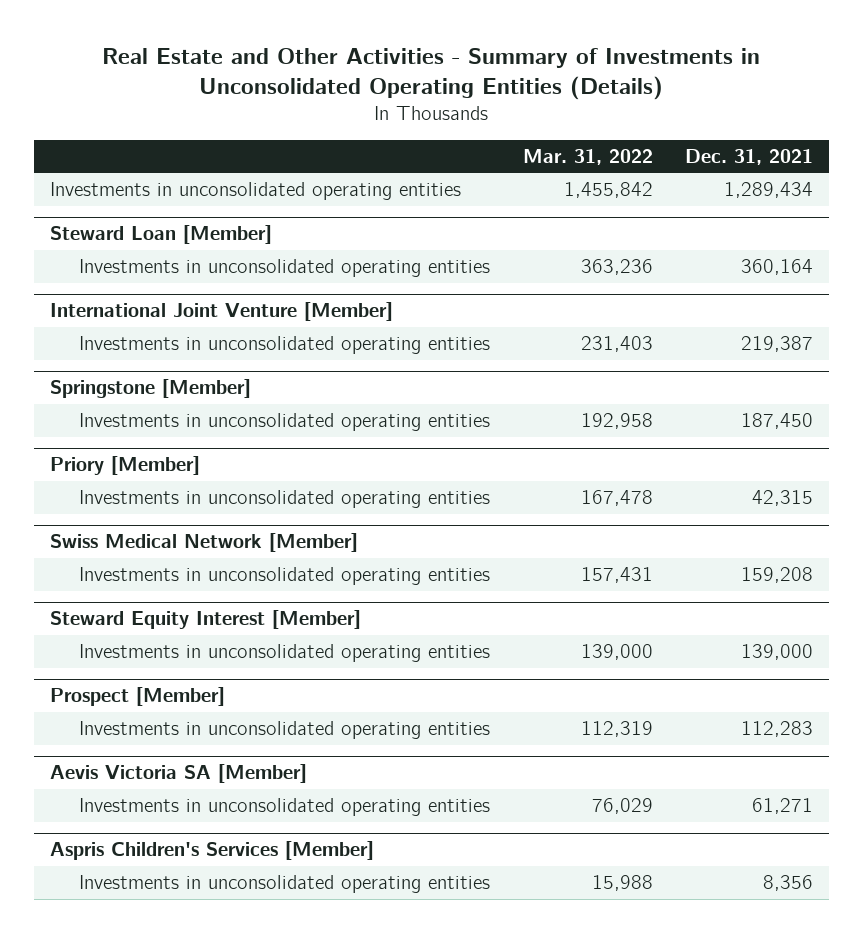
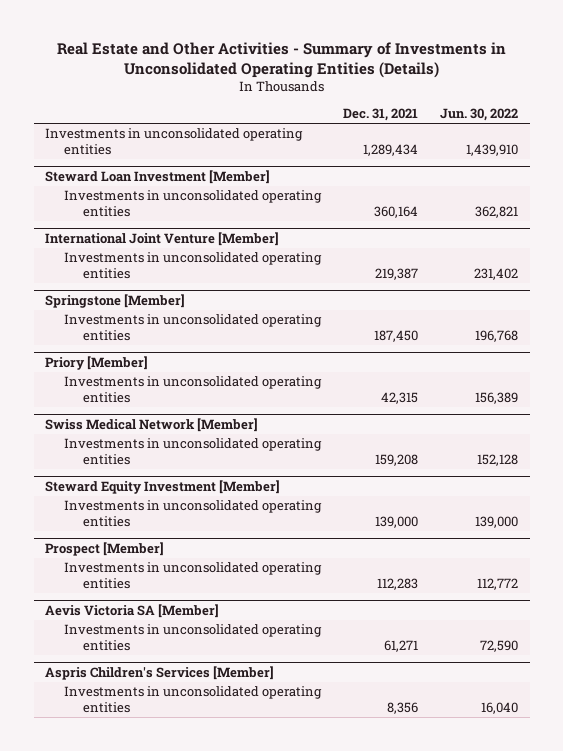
- | Mar. 31, 2022 | Dec. 31, 2021
+ | Dec. 31, 2021 | Jun. 30, 2022
- Steward Loan [Member]
+ Steward Loan Investment [Member]
- Steward Equity Interest [Member]
+ Steward Equity Investment [Member]

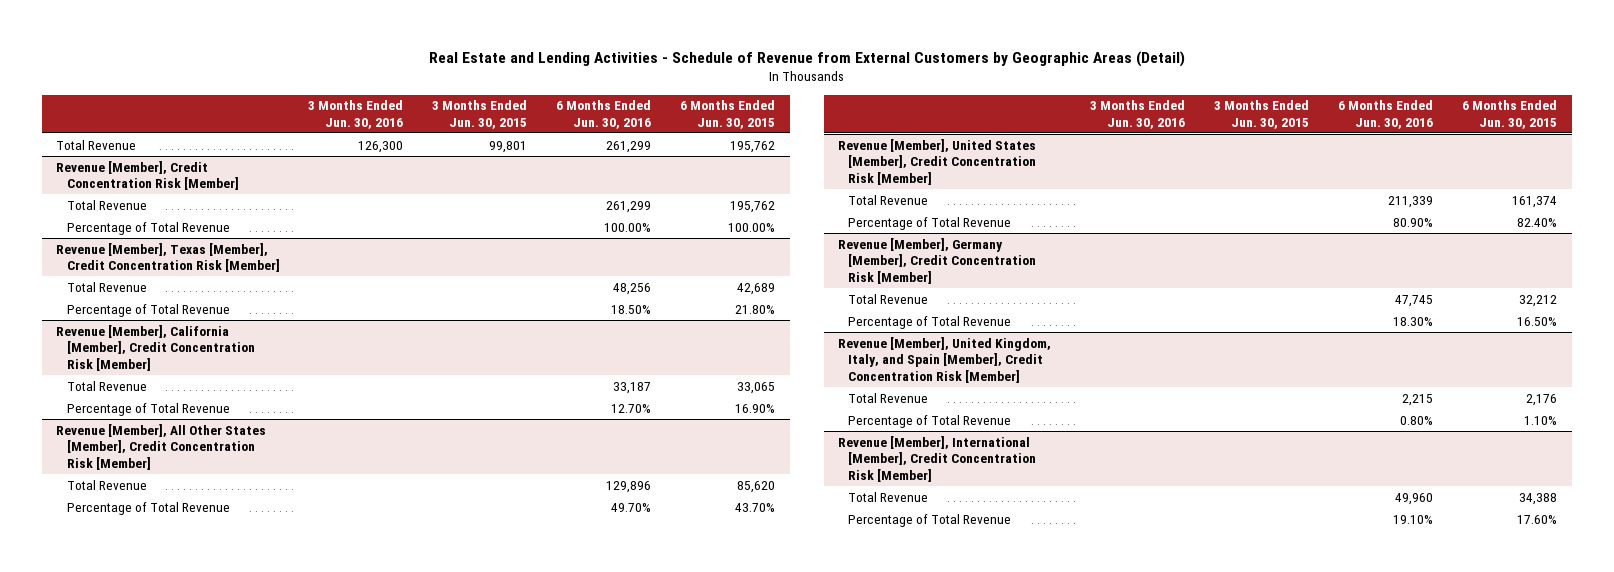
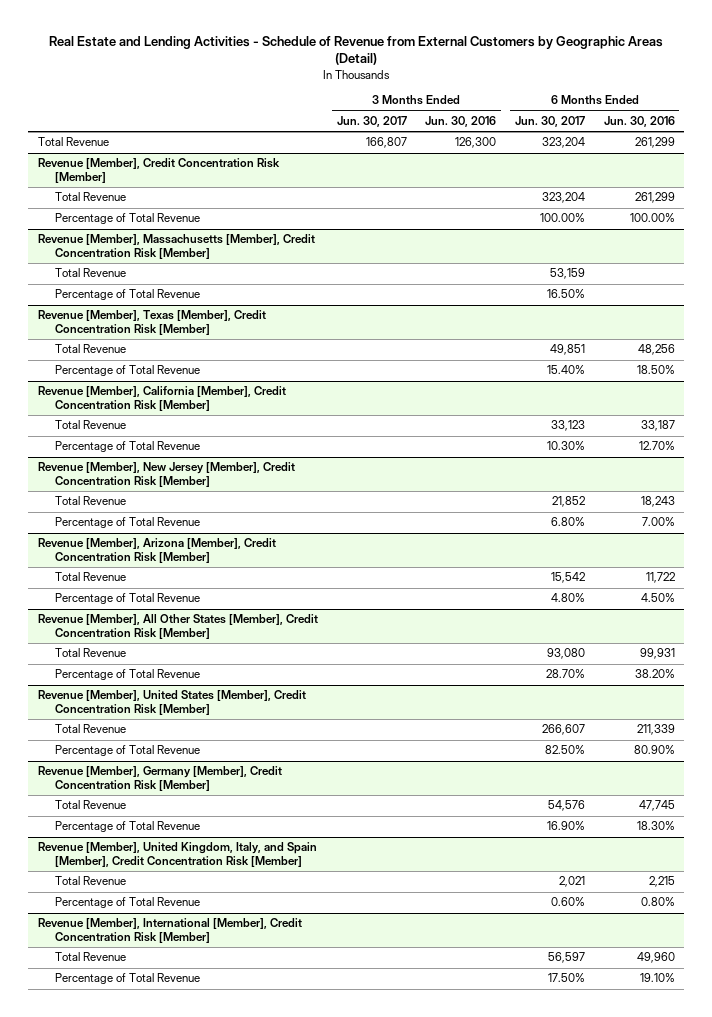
- | 3 Months Ended Jun. 30, 2016 | 3 Months Ended Jun. 30, 2015 | 6 Months Ended Jun. 30, 2016 | 6 Months Ended Jun. 30, 2015
+ | 3 Months Ended Jun. 30, 2017 | 3 Months Ended Jun. 30, 2016 | 6 Months Ended Jun. 30, 2017 | 6 Months Ended Jun. 30, 2016
+ Revenue [Member], Massachusetts [Member], Credit Concentration Risk [Member]
+ Total Revenue | | | 53,159 |
+ Percentage of Total Revenue | | | 16.50% |
+ Revenue [Member], New Jersey [Member], Credit Concentration Risk [Member]
+ Total Revenue | | | 21,852 | 18,243
+ Percentage of Total Revenue | | | 6.80% | 7.00%
+ Revenue [Member], Arizona [Member], Credit Concentration Risk [Member]
+ Total Revenue | | | 15,542 | 11,722
+ Percentage of Total Revenue | | | 4.80% | 4.50%
@ Revenue [Member], All Other States [Member], Credit Concentration Risk [Member]
- Total Revenue | | | 129,896 | 85,620
- Percentage of Total Revenue | | | 49.70% | 43.70%
+ Total Revenue | | | 93,080 | 99,931
+ Percentage of Total Revenue | | | 28.70% | 38.20%

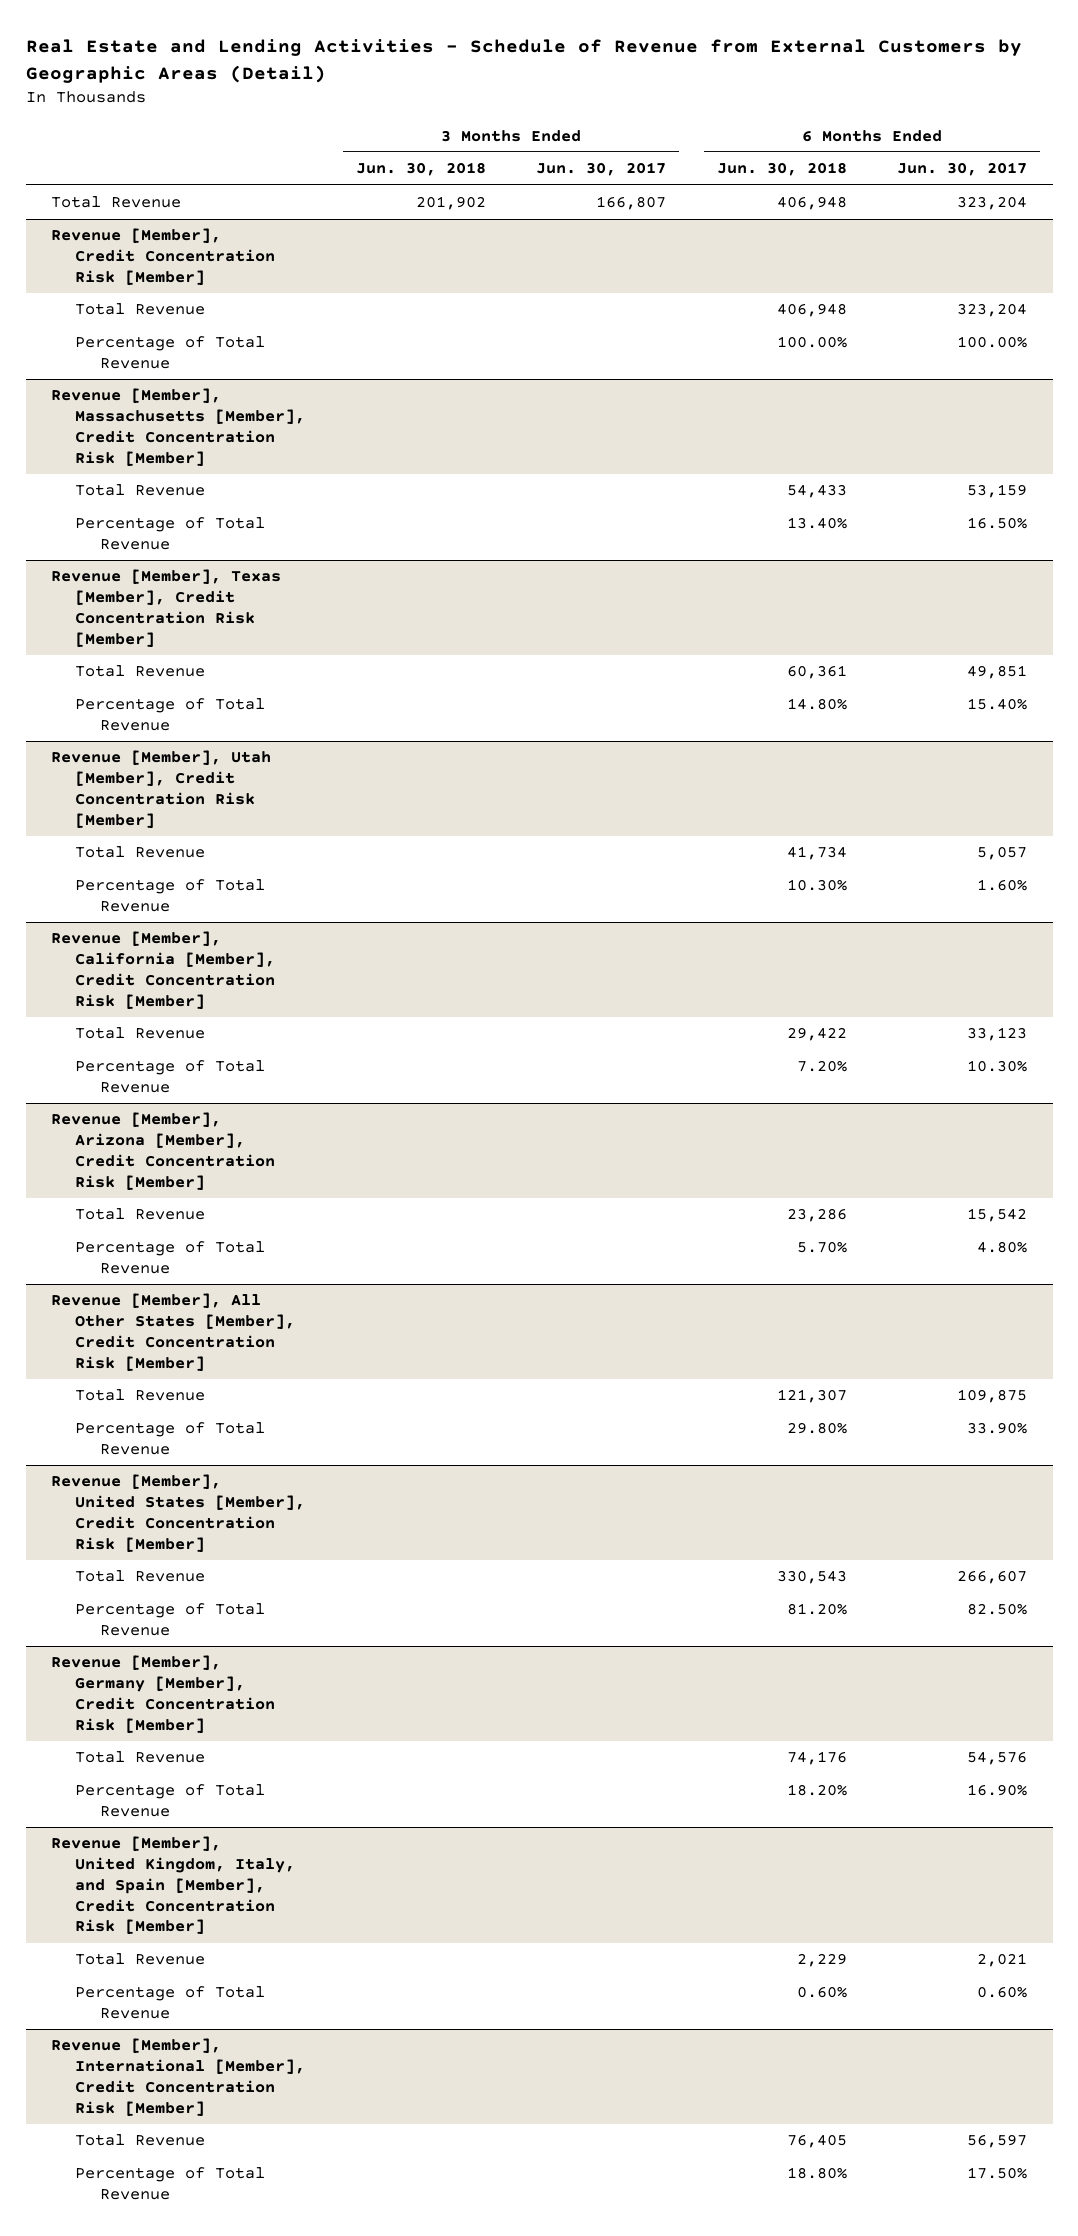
- | 3 Months Ended Jun. 30, 2017 | 3 Months Ended Jun. 30, 2016 | 6 Months Ended Jun. 30, 2017 | 6 Months Ended Jun. 30, 2016
+ | 3 Months Ended Jun. 30, 2018 | 3 Months Ended Jun. 30, 2017 | 6 Months Ended Jun. 30, 2018 | 6 Months Ended Jun. 30, 2017
+ Revenue [Member], Utah [Member], Credit Concentration Risk [Member]
+ Total Revenue | | | 41,734 | 5,057
+ Percentage of Total Revenue | | | 10.30% | 1.60%
- Revenue [Member], New Jersey [Member], Credit Concentration Risk [Member]
- Total Revenue | | | 21,852 | 18,243
- Percentage of Total Revenue | | | 6.80% | 7.00%
@ Revenue [Member], All Other States [Member], Credit Concentration Risk [Member]
- Total Revenue | | | 93,080 | 99,931
- Percentage of Total Revenue | | | 28.70% | 38.20%
+ Total Revenue | | | 121,307 | 109,875
+ Percentage of Total Revenue | | | 29.80% | 33.90%

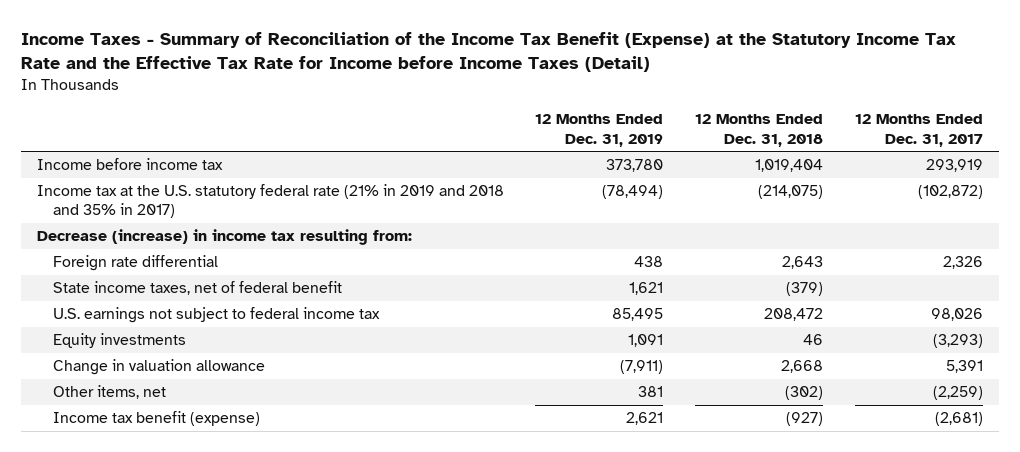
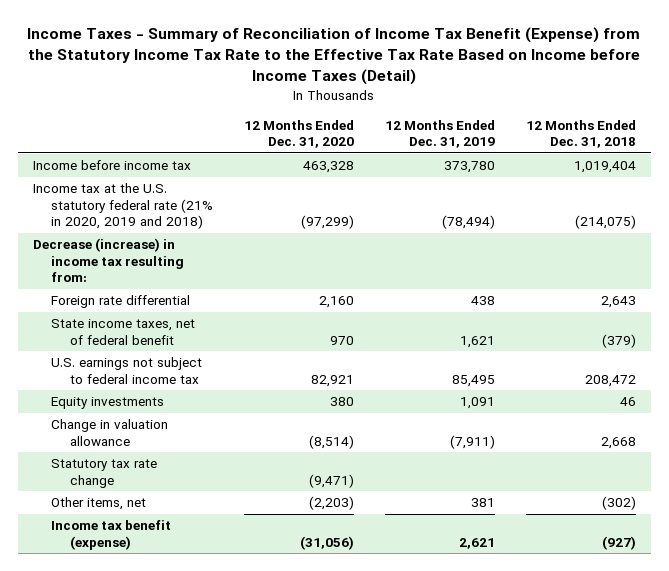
- Income Taxes - Summary of Reconciliation of the Income Tax Benefit (Expense) at the Statutory Income Tax Rate and the Effective Tax Rate for Income before Income Taxes (Detail)
+ Income Taxes - Summary of Reconciliation of Income Tax Benefit (Expense) from the Statutory Income Tax Rate to the Effective Tax Rate Based on Income before Income Taxes (Detail)
- | 12 Months Ended Dec. 31, 2019 | 12 Months Ended Dec. 31, 2018 | 12 Months Ended Dec. 31, 2017
+ | 12 Months Ended Dec. 31, 2020 | 12 Months Ended Dec. 31, 2019 | 12 Months Ended Dec. 31, 2018
- Income tax at the U.S. statutory federal rate (21% in 2019 and 2018 and 35% in 2017) | (78,494) | (214,075) | (102,872)
+ Income tax at the U.S. statutory federal rate (21% in 2020, 2019 and 2018) | (97,299) | (78,494) | (214,075)
+ Statutory tax rate change | (9,471) | |

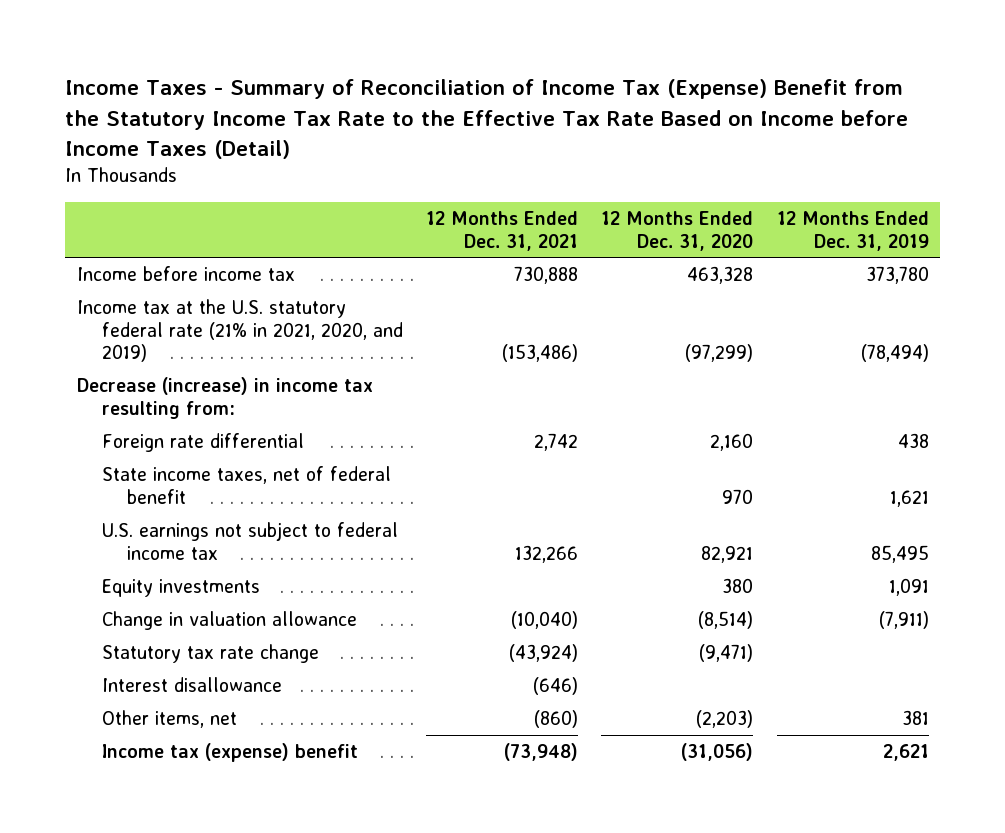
- Income Taxes - Summary of Reconciliation of Income Tax Benefit (Expense) from the Statutory Income Tax Rate to the Effective Tax Rate Based on Income before Income Taxes (Detail)
+ Income Taxes - Summary of Reconciliation of Income Tax (Expense) Benefit from the Statutory Income Tax Rate to the Effective Tax Rate Based on Income before Income Taxes (Detail)
- | 12 Months Ended Dec. 31, 2020 | 12 Months Ended Dec. 31, 2019 | 12 Months Ended Dec. 31, 2018
+ | 12 Months Ended Dec. 31, 2021 | 12 Months Ended Dec. 31, 2020 | 12 Months Ended Dec. 31, 2019
- Income tax at the U.S. statutory federal rate (21% in 2020, 2019 and 2018) | (97,299) | (78,494) | (214,075)
+ Income tax at the U.S. statutory federal rate (21% in 2021, 2020, and 2019) | (153,486) | (97,299) | (78,494)
+ Interest disallowance | (646) | |
- Income tax benefit (expense) | (31,056) | 2,621 | (927)
+ Income tax (expense) benefit | (73,948) | (31,056) | 2,621

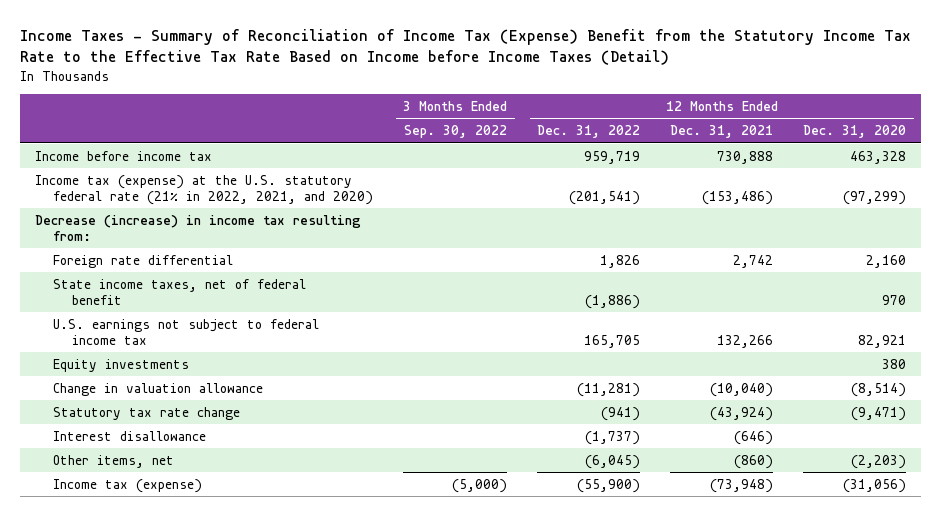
- | 12 Months Ended Dec. 31, 2021 | 12 Months Ended Dec. 31, 2020 | 12 Months Ended Dec. 31, 2019
+ | 3 Months Ended Sep. 30, 2022 | 12 Months Ended Dec. 31, 2022 | 12 Months Ended Dec. 31, 2021 | 12 Months Ended Dec. 31, 2020
- Income tax at the U.S. statutory federal rate (21% in 2021, 2020, and 2019) | (153,486) | (97,299) | (78,494)
+ Income tax (expense) at the U.S. statutory federal rate (21% in 2022, 2021, and 2020) | | (201,541) | (153,486) | (97,299)
- Income tax (expense) benefit | (73,948) | (31,056) | 2,621
+ Income tax (expense) | (5,000) | (55,900) | (73,948) | (31,056)

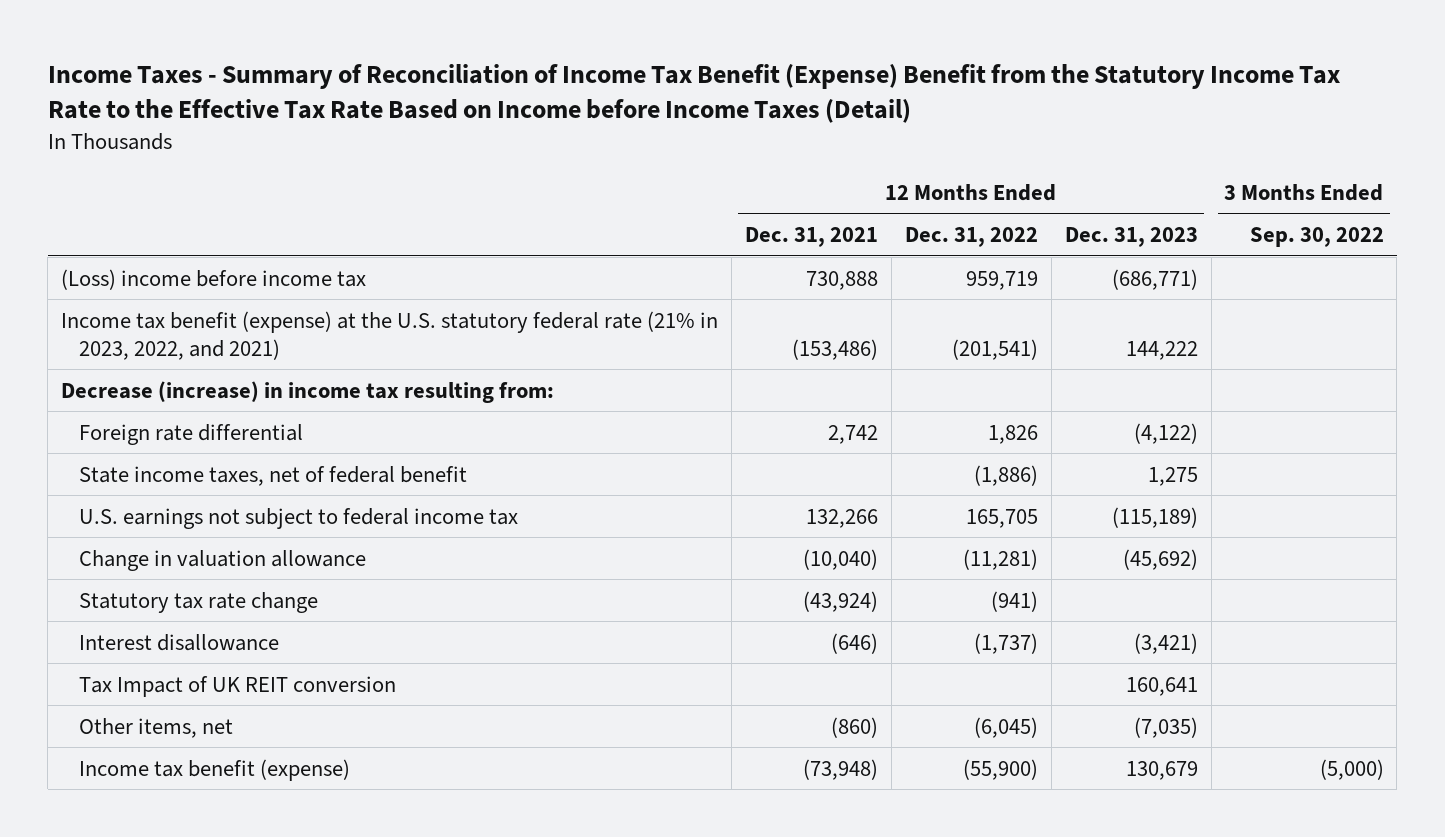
- Income Taxes - Summary of Reconciliation of Income Tax (Expense) Benefit from the Statutory Income Tax Rate to the Effective Tax Rate Based on Income before Income Taxes (Detail)
+ Income Taxes - Summary of Reconciliation of Income Tax Benefit (Expense) Benefit from the Statutory Income Tax Rate to the Effective Tax Rate Based on Income before Income Taxes (Detail)
- | 3 Months Ended Sep. 30, 2022 | 12 Months Ended Dec. 31, 2022 | 12 Months Ended Dec. 31, 2021 | 12 Months Ended Dec. 31, 2020
+ | 12 Months Ended Dec. 31, 2021 | 12 Months Ended Dec. 31, 2022 | 12 Months Ended Dec. 31, 2023 | 3 Months Ended Sep. 30, 2022
- Income before income tax | | 959,719 | 730,888 | 463,328
- Income tax (expense) at the U.S. statutory federal rate (21% in 2022, 2021, and 2020) | | (201,541) | (153,486) | (97,299)
+ (Loss) income before income tax | 730,888 | 959,719 | (686,771) |
+ Income tax benefit (expense) at the U.S. statutory federal rate (21% in 2023, 2022, and 2021) | (153,486) | (201,541) | 144,222 |
- Equity investments | | | | 380
+ Tax Impact of UK REIT conversion | | | 160,641 |
- Income tax (expense) | (5,000) | (55,900) | (73,948) | (31,056)
+ Income tax benefit (expense) | (73,948) | (55,900) | 130,679 | (5,000)

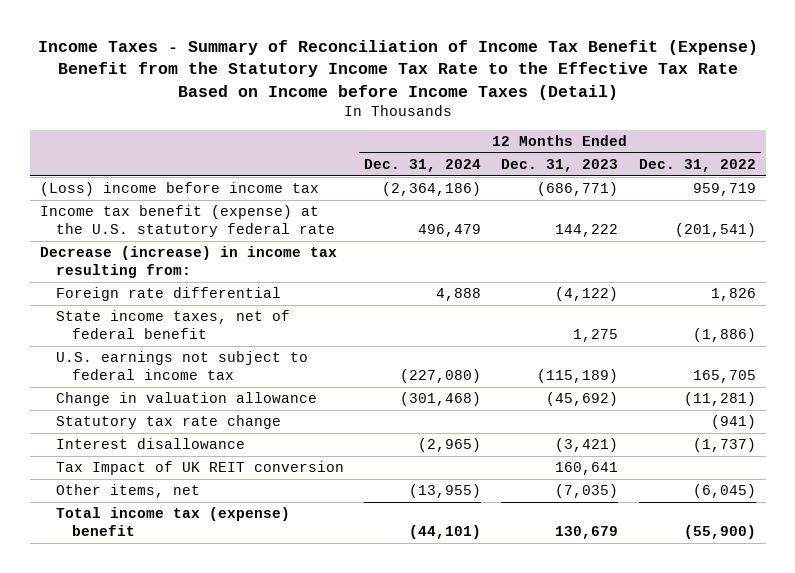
- | 12 Months Ended Dec. 31, 2021 | 12 Months Ended Dec. 31, 2022 | 12 Months Ended Dec. 31, 2023 | 3 Months Ended Sep. 30, 2022
+ | 12 Months Ended Dec. 31, 2024 | 12 Months Ended Dec. 31, 2023 | 12 Months Ended Dec. 31, 2022
- Income tax benefit (expense) at the U.S. statutory federal rate (21% in 2023, 2022, and 2021) | (153,486) | (201,541) | 144,222 |
+ Income tax benefit (expense) at the U.S. statutory federal rate | 496,479 | 144,222 | (201,541)
- Income tax benefit (expense) | (73,948) | (55,900) | 130,679 | (5,000)
+ Total income tax (expense) benefit | (44,101) | 130,679 | (55,900)

